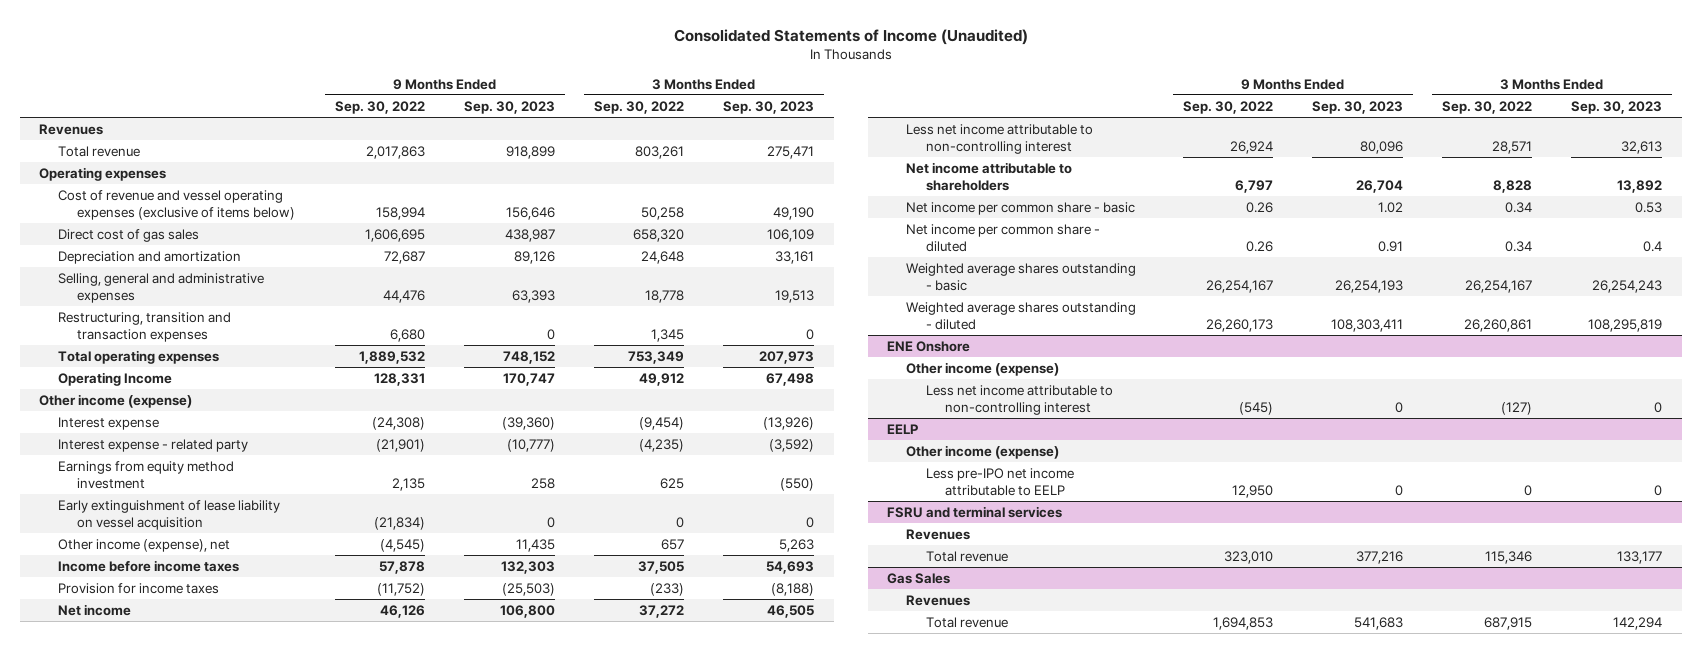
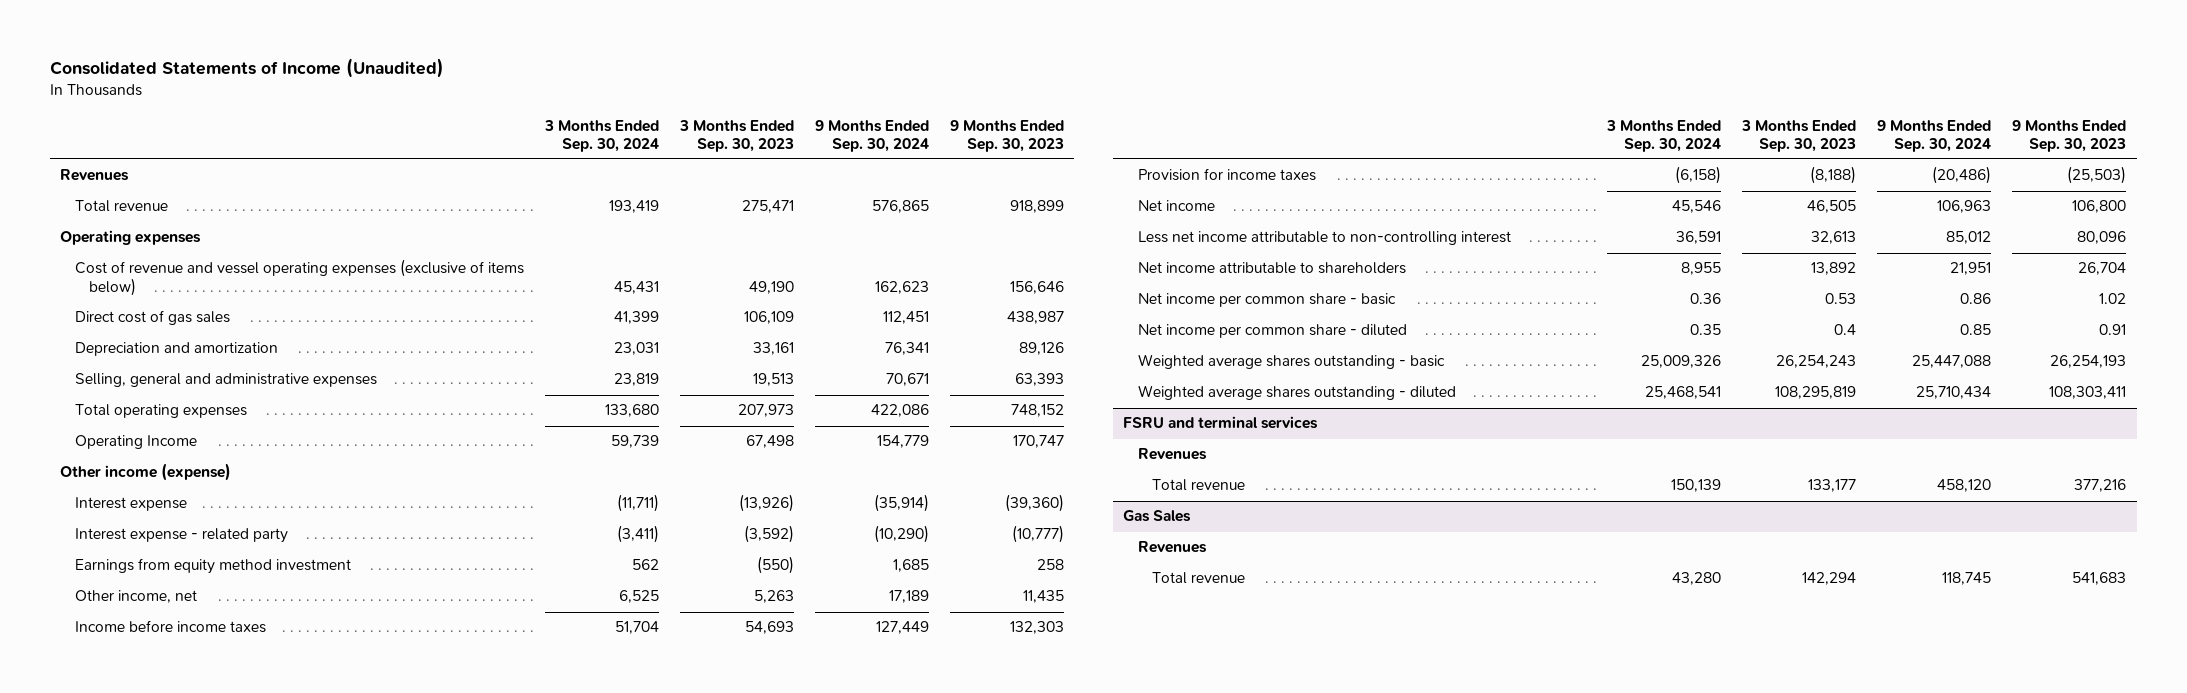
- | 9 Months Ended Sep. 30, 2022 | 9 Months Ended Sep. 30, 2023 | 3 Months Ended Sep. 30, 2022 | 3 Months Ended Sep. 30, 2023
+ | 3 Months Ended Sep. 30, 2024 | 3 Months Ended Sep. 30, 2023 | 9 Months Ended Sep. 30, 2024 | 9 Months Ended Sep. 30, 2023
- Restructuring, transition and transaction expenses | 6,680 | 0 | 1,345 | 0
- Early extinguishment of lease liability on vessel acquisition | (21,834) | 0 | 0 | 0
- Other income (expense), net | (4,545) | 11,435 | 657 | 5,263
+ Other income, net | 6,525 | 5,263 | 17,189 | 11,435
- ENE Onshore
- Other income (expense)
- Less net income attributable to non-controlling interest | (545) | 0 | (127) | 0
- EELP
- Other income (expense)
- Less pre-IPO net income attributable to EELP | 12,950 | 0 | 0 | 0

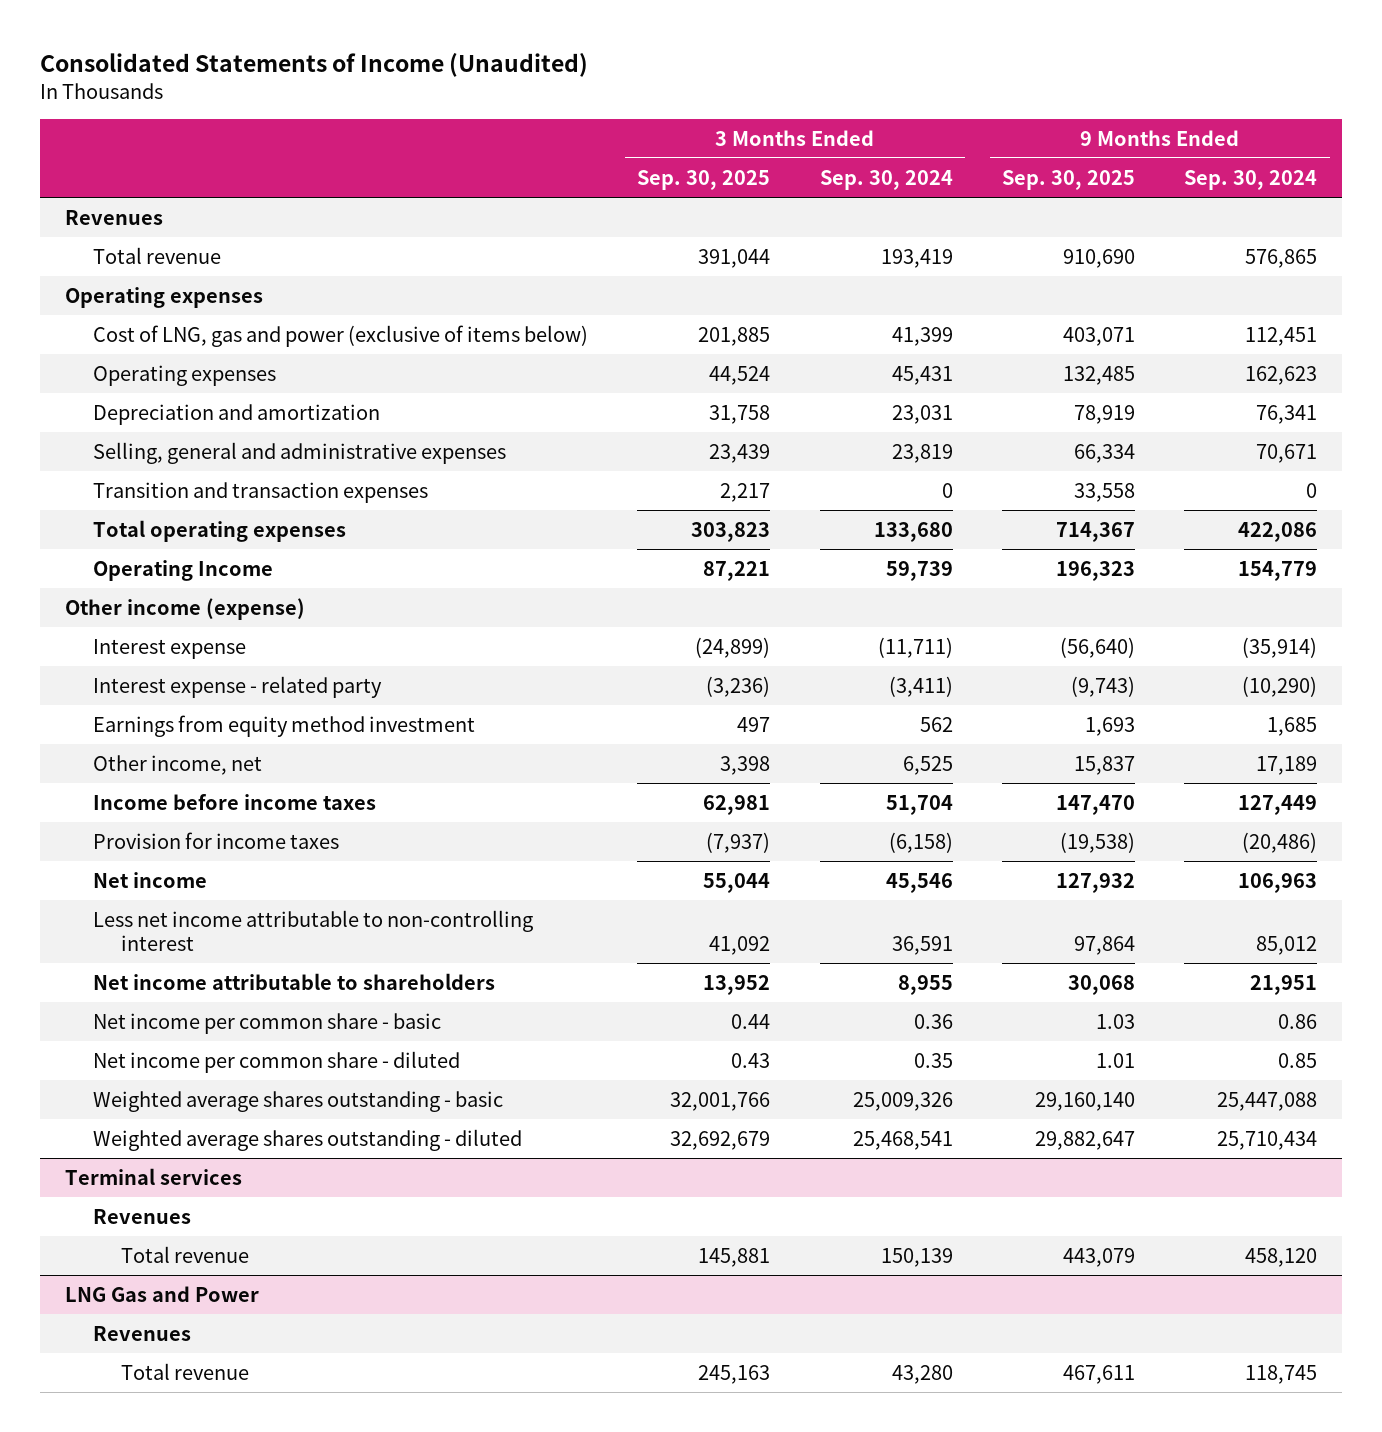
- | 3 Months Ended Sep. 30, 2024 | 3 Months Ended Sep. 30, 2023 | 9 Months Ended Sep. 30, 2024 | 9 Months Ended Sep. 30, 2023
+ | 3 Months Ended Sep. 30, 2025 | 3 Months Ended Sep. 30, 2024 | 9 Months Ended Sep. 30, 2025 | 9 Months Ended Sep. 30, 2024
- Cost of revenue and vessel operating expenses (exclusive of items below) | 45,431 | 49,190 | 162,623 | 156,646
- Direct cost of gas sales | 41,399 | 106,109 | 112,451 | 438,987
+ Cost of LNG, gas and power (exclusive of items below) | 201,885 | 41,399 | 403,071 | 112,451
+ Operating expenses | 44,524 | 45,431 | 132,485 | 162,623
+ Transition and transaction expenses | 2,217 | 0 | 33,558 | 0
- FSRU and terminal services
+ Terminal services
- Gas Sales
+ LNG Gas and Power

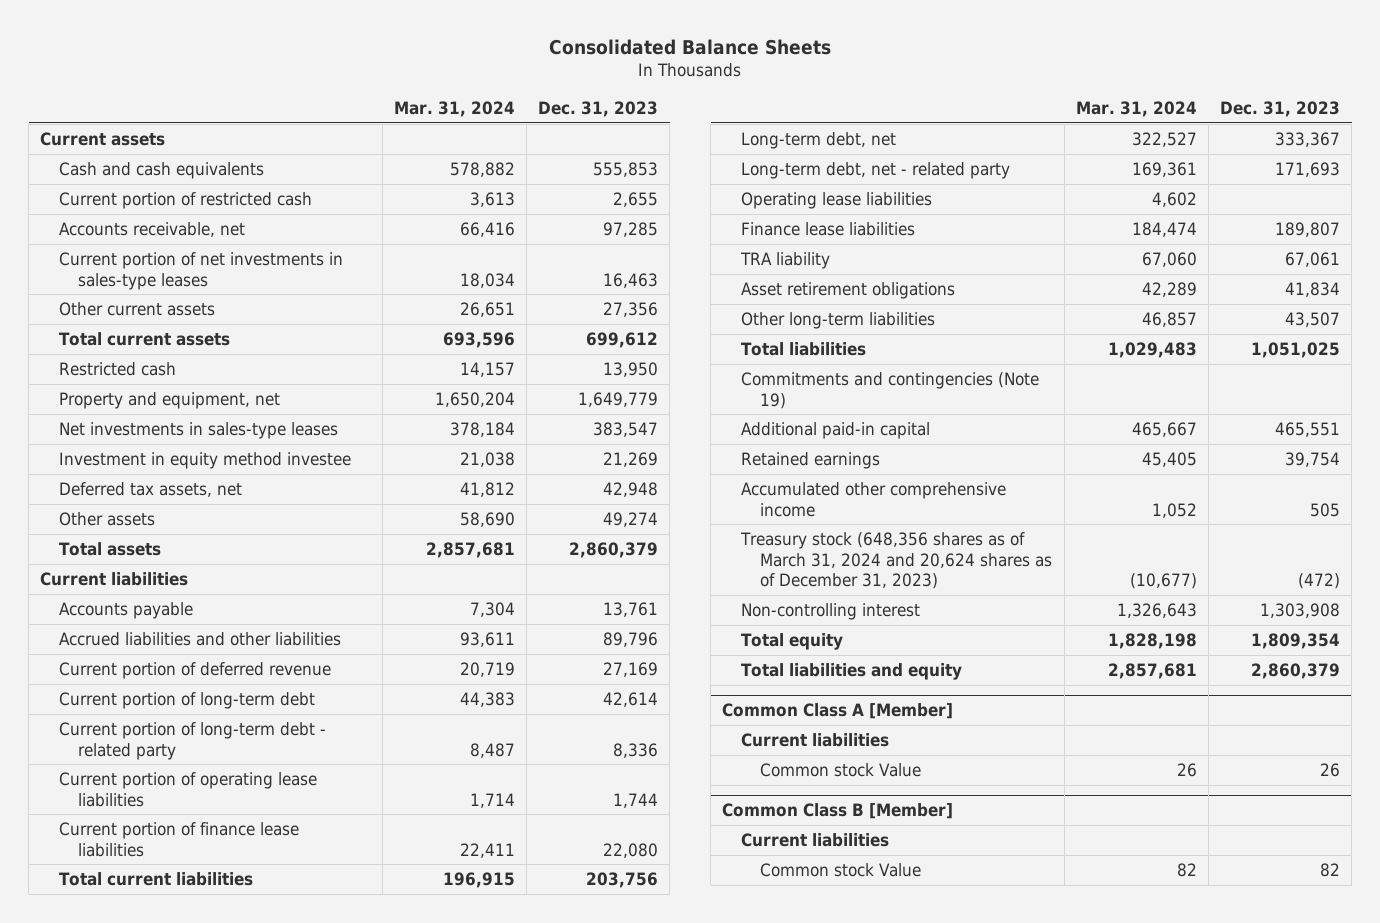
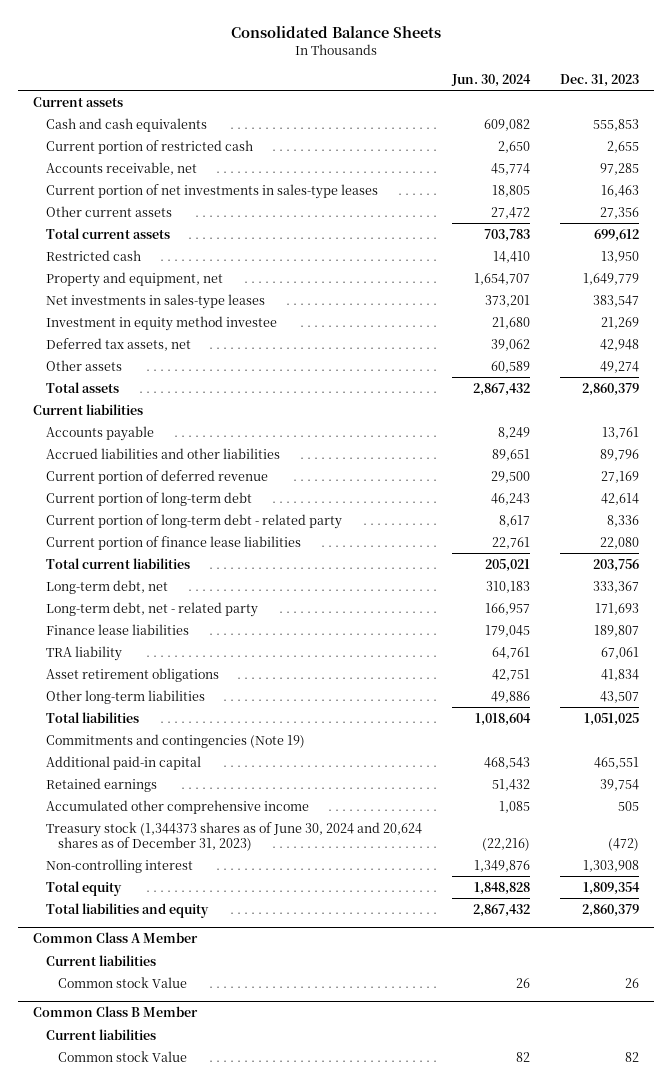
- | Mar. 31, 2024 | Dec. 31, 2023
+ | Jun. 30, 2024 | Dec. 31, 2023
- Current portion of operating lease liabilities | 1,714 | 1,744
- Operating lease liabilities | 4,602 |
- Treasury stock (648,356 shares as of March 31, 2024 and 20,624 shares as of December 31, 2023) | (10,677) | (472)
+ Treasury stock (1,344373 shares as of June 30, 2024 and 20,624 shares as of December 31, 2023) | (22,216) | (472)
- Common Class A [Member]
+ Common Class A Member
- Common Class B [Member]
+ Common Class B Member

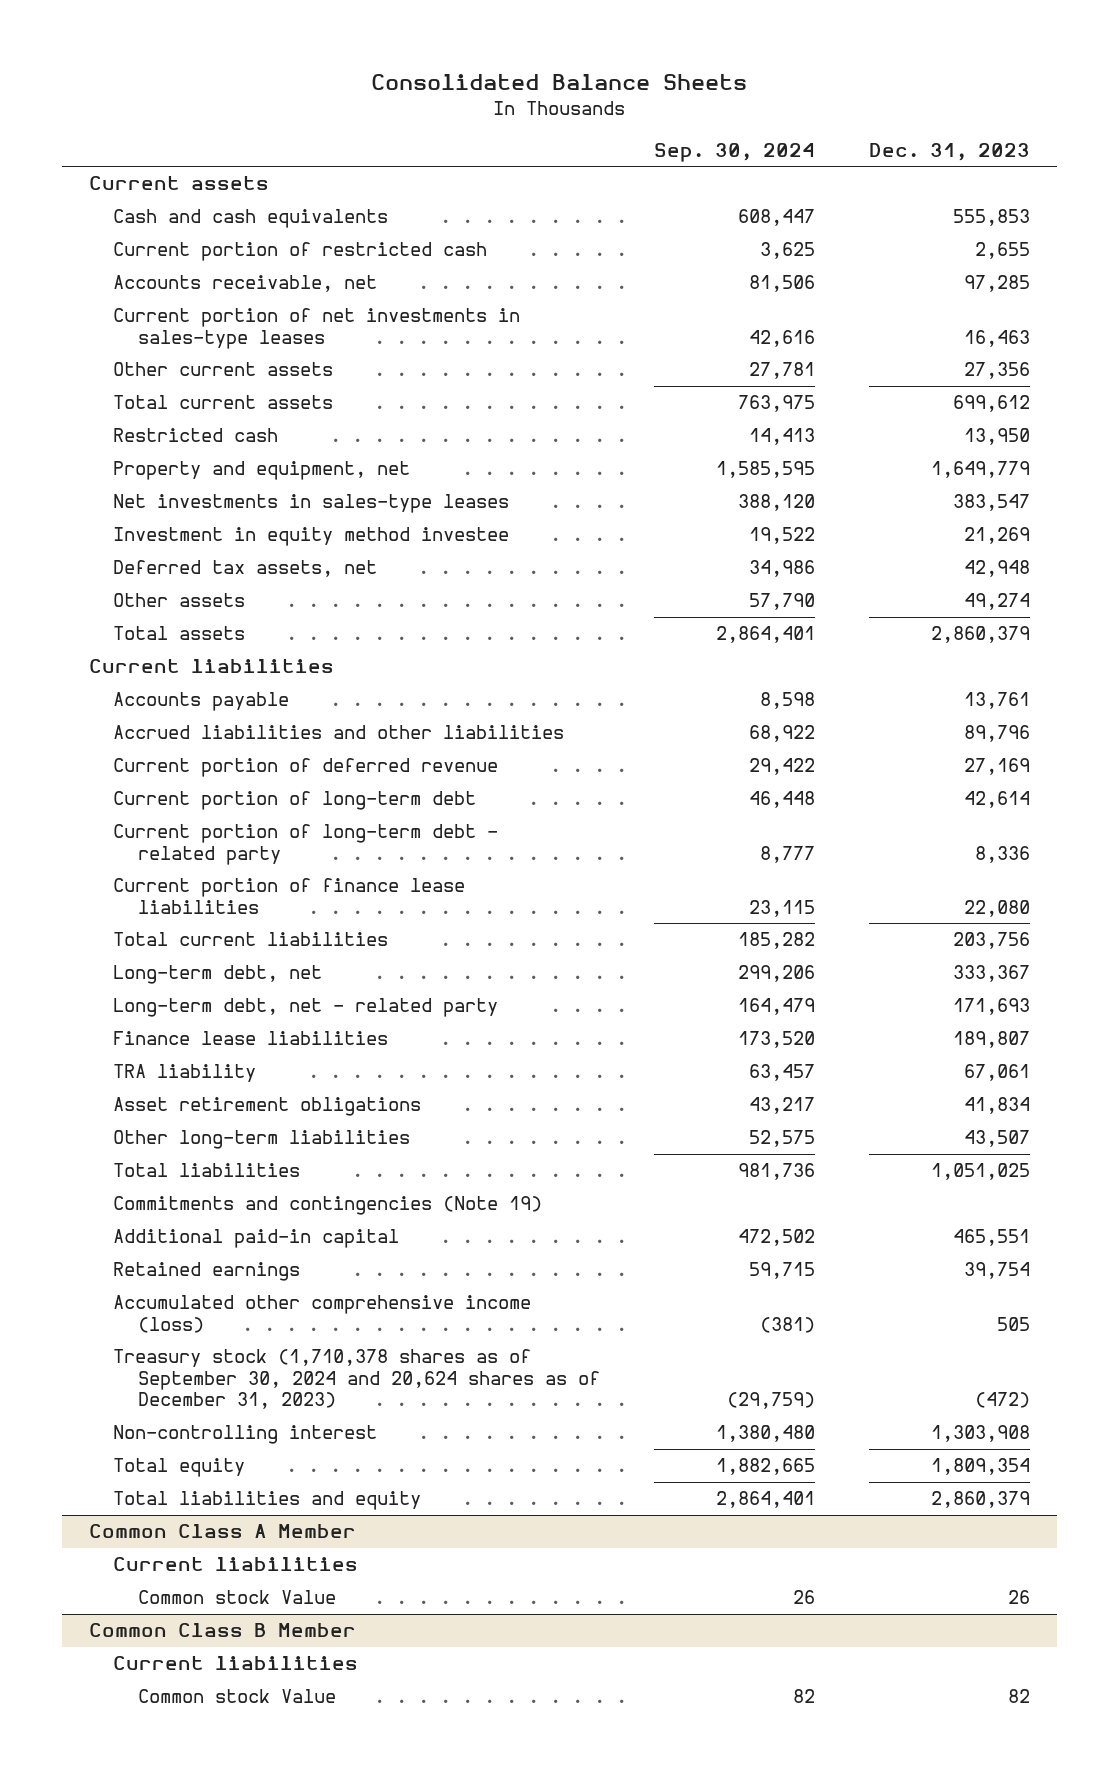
- | Jun. 30, 2024 | Dec. 31, 2023
+ | Sep. 30, 2024 | Dec. 31, 2023
- Accumulated other comprehensive income | 1,085 | 505
- Treasury stock (1,344373 shares as of June 30, 2024 and 20,624 shares as of December 31, 2023) | (22,216) | (472)
+ Accumulated other comprehensive income (loss) | (381) | 505
+ Treasury stock (1,710,378 shares as of September 30, 2024 and 20,624 shares as of December 31, 2023) | (29,759) | (472)

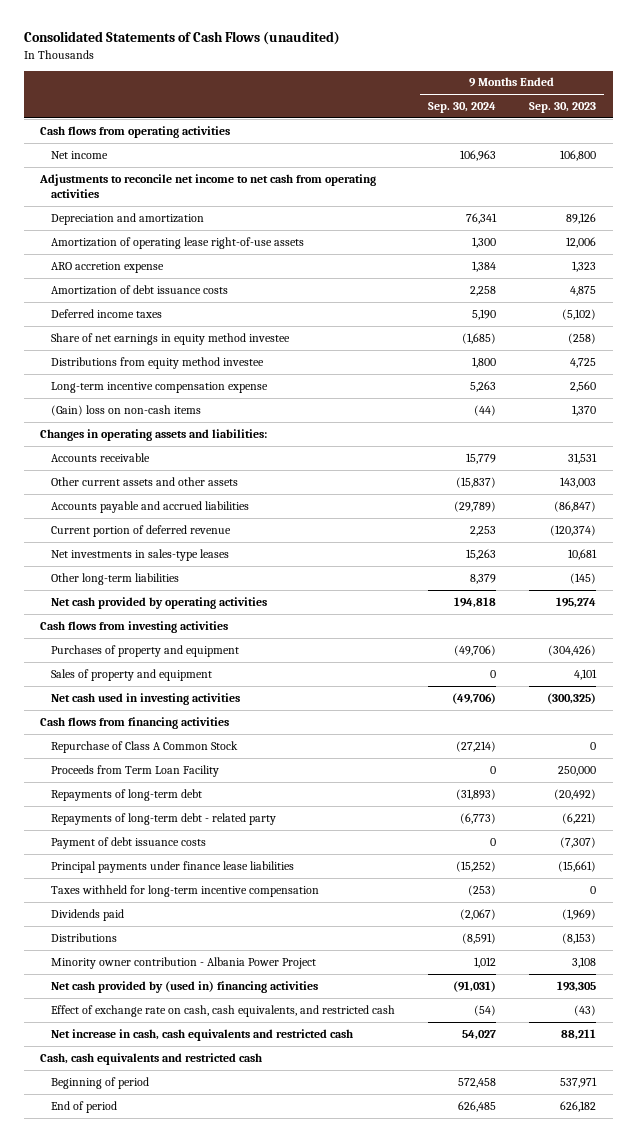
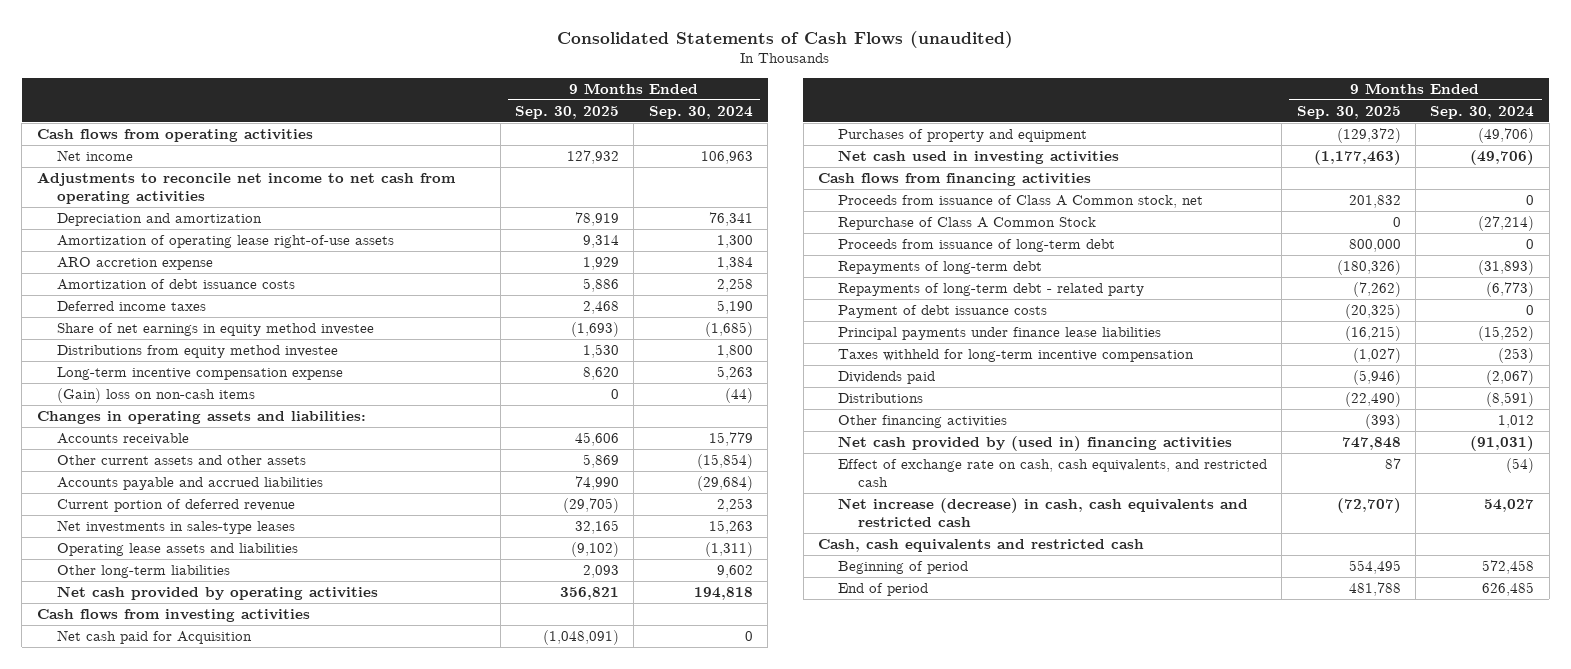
- | 9 Months Ended Sep. 30, 2024 | 9 Months Ended Sep. 30, 2023
+ | 9 Months Ended Sep. 30, 2025 | 9 Months Ended Sep. 30, 2024
- Other current assets and other assets | (15,837) | 143,003
- Accounts payable and accrued liabilities | (29,789) | (86,847)
+ Other current assets and other assets | 5,869 | (15,854)
+ Accounts payable and accrued liabilities | 74,990 | (29,684)
- Other long-term liabilities | 8,379 | (145)
+ Operating lease assets and liabilities | (9,102) | (1,311)
+ Other long-term liabilities | 2,093 | 9,602
+ Net cash paid for Acquisition | (1,048,091) | 0
- Sales of property and equipment | 0 | 4,101
+ Proceeds from issuance of Class A Common stock, net | 201,832 | 0
- Proceeds from Term Loan Facility | 0 | 250,000
+ Proceeds from issuance of long-term debt | 800,000 | 0
- Minority owner contribution - Albania Power Project | 1,012 | 3,108
+ Other financing activities | (393) | 1,012
- Net increase in cash, cash equivalents and restricted cash | 54,027 | 88,211
+ Net increase (decrease) in cash, cash equivalents and restricted cash | (72,707) | 54,027

